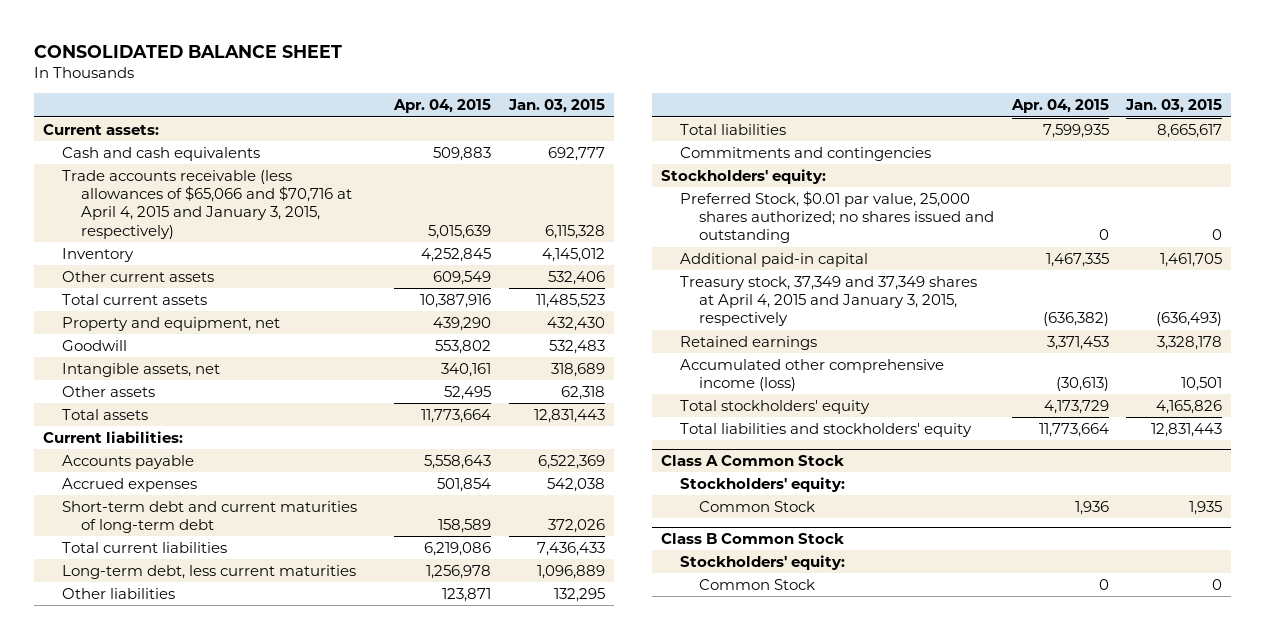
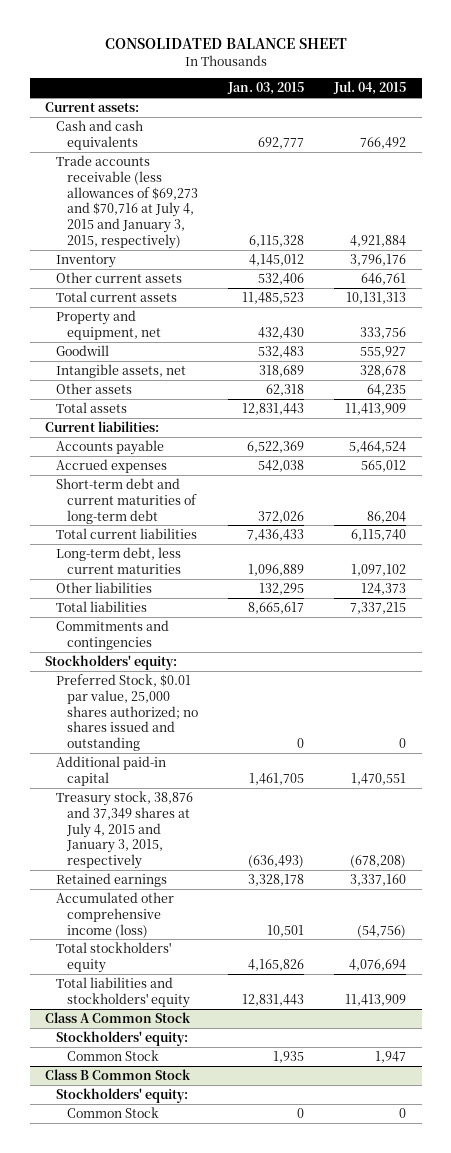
- | Apr. 04, 2015 | Jan. 03, 2015
+ | Jan. 03, 2015 | Jul. 04, 2015
- Trade accounts receivable (less allowances of $65,066 and $70,716 at April 4, 2015 and January 3, 2015, respectively) | 5,015,639 | 6,115,328
+ Trade accounts receivable (less allowances of $69,273 and $70,716 at July 4, 2015 and January 3, 2015, respectively) | 6,115,328 | 4,921,884
- Treasury stock, 37,349 and 37,349 shares at April 4, 2015 and January 3, 2015, respectively | (636,382) | (636,493)
+ Treasury stock, 38,876 and 37,349 shares at July 4, 2015 and January 3, 2015, respectively | (636,493) | (678,208)

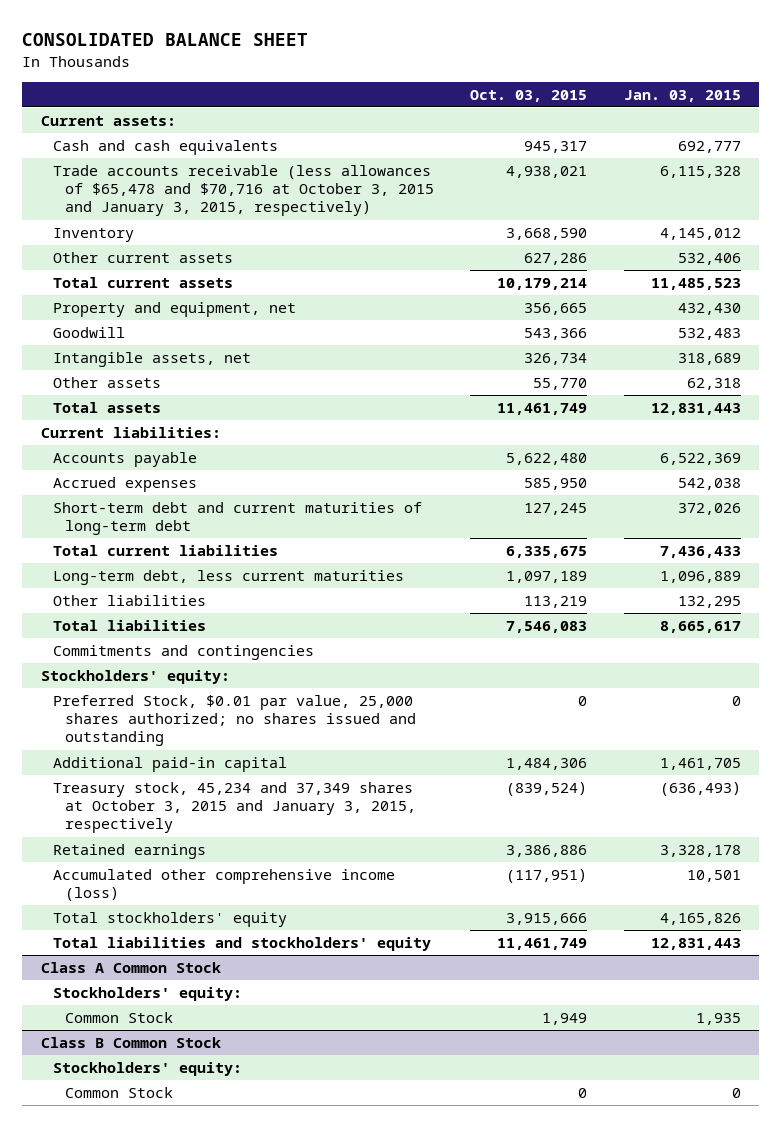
- | Jan. 03, 2015 | Jul. 04, 2015
+ | Oct. 03, 2015 | Jan. 03, 2015
- Trade accounts receivable (less allowances of $69,273 and $70,716 at July 4, 2015 and January 3, 2015, respectively) | 6,115,328 | 4,921,884
+ Trade accounts receivable (less allowances of $65,478 and $70,716 at October 3, 2015 and January 3, 2015, respectively) | 4,938,021 | 6,115,328
- Treasury stock, 38,876 and 37,349 shares at July 4, 2015 and January 3, 2015, respectively | (636,493) | (678,208)
+ Treasury stock, 45,234 and 37,349 shares at October 3, 2015 and January 3, 2015, respectively | (839,524) | (636,493)

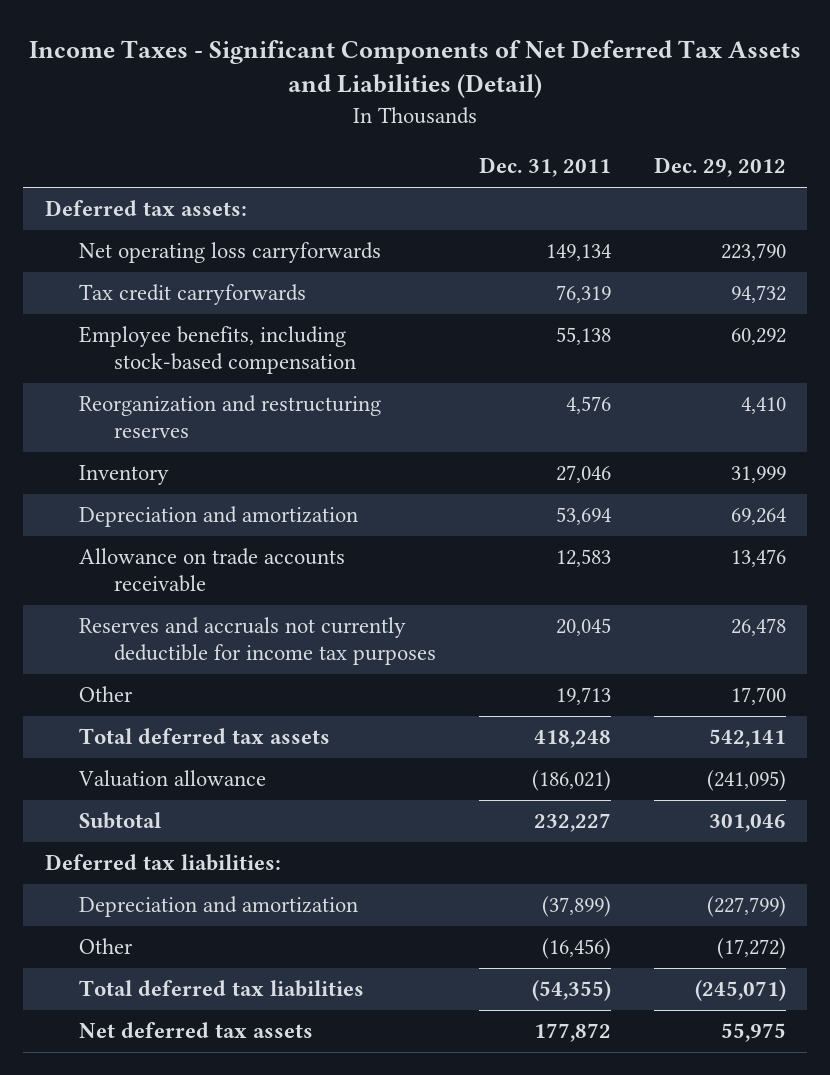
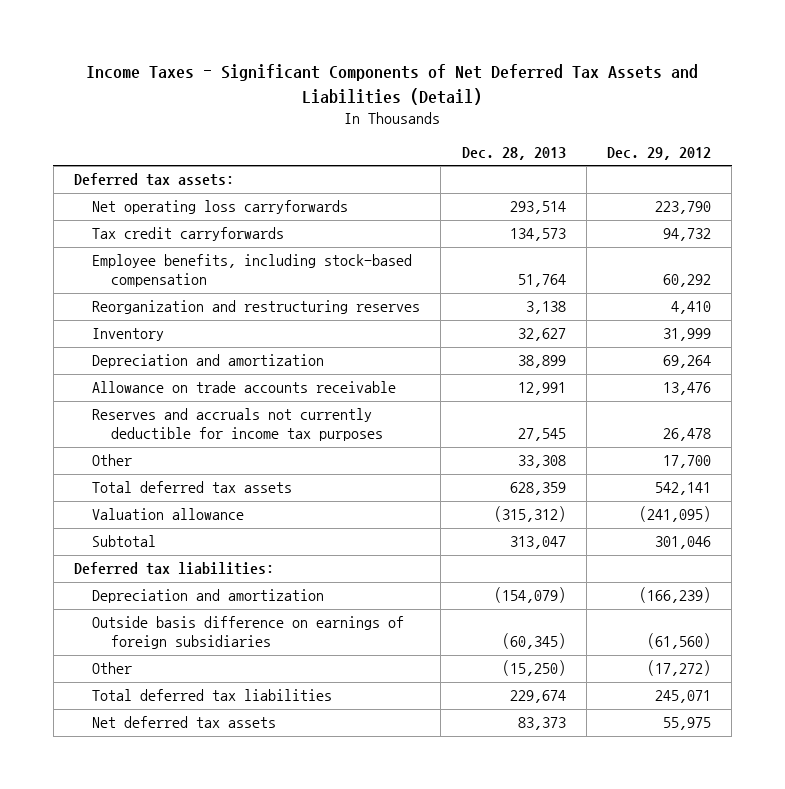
- | Dec. 31, 2011 | Dec. 29, 2012
+ | Dec. 28, 2013 | Dec. 29, 2012
- Depreciation and amortization | (37,899) | (227,799)
+ Depreciation and amortization | (154,079) | (166,239)
+ Outside basis difference on earnings of foreign subsidiaries | (60,345) | (61,560)
- Total deferred tax liabilities | (54,355) | (245,071)
+ Total deferred tax liabilities | 229,674 | 245,071

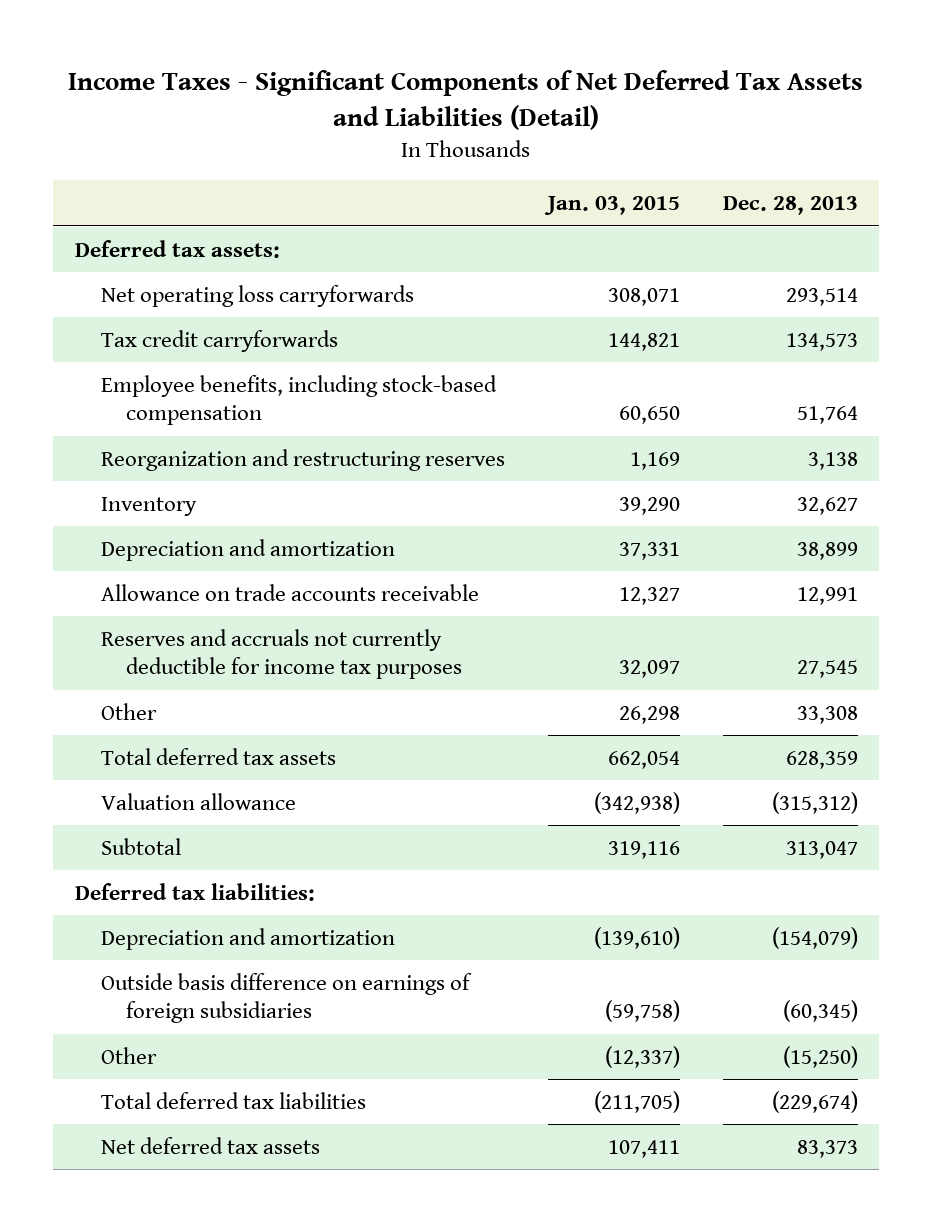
- | Dec. 28, 2013 | Dec. 29, 2012
+ | Jan. 03, 2015 | Dec. 28, 2013
- Total deferred tax liabilities | 229,674 | 245,071
+ Total deferred tax liabilities | (211,705) | (229,674)

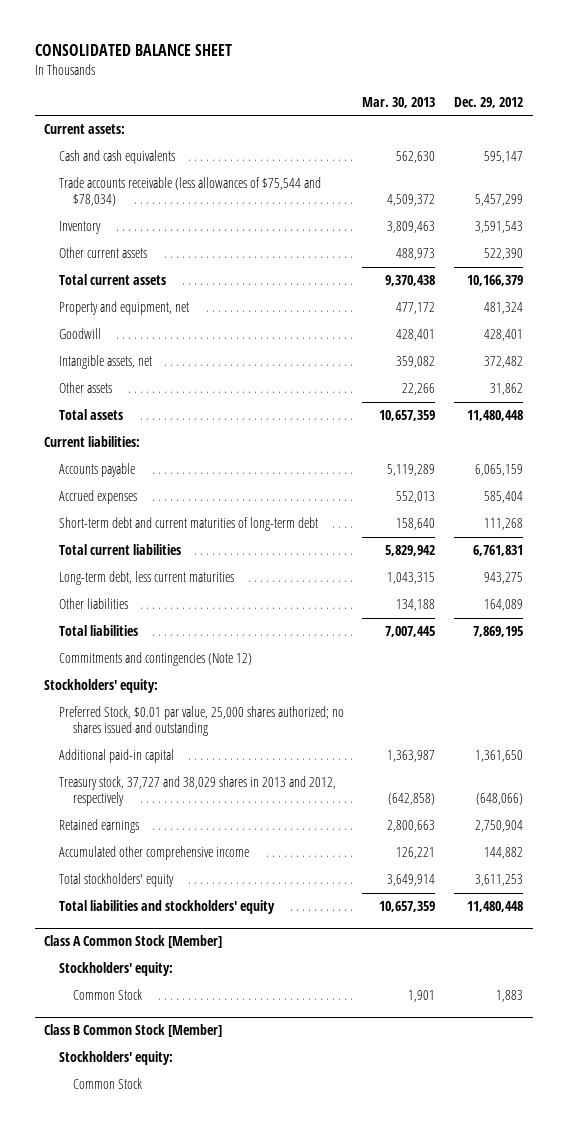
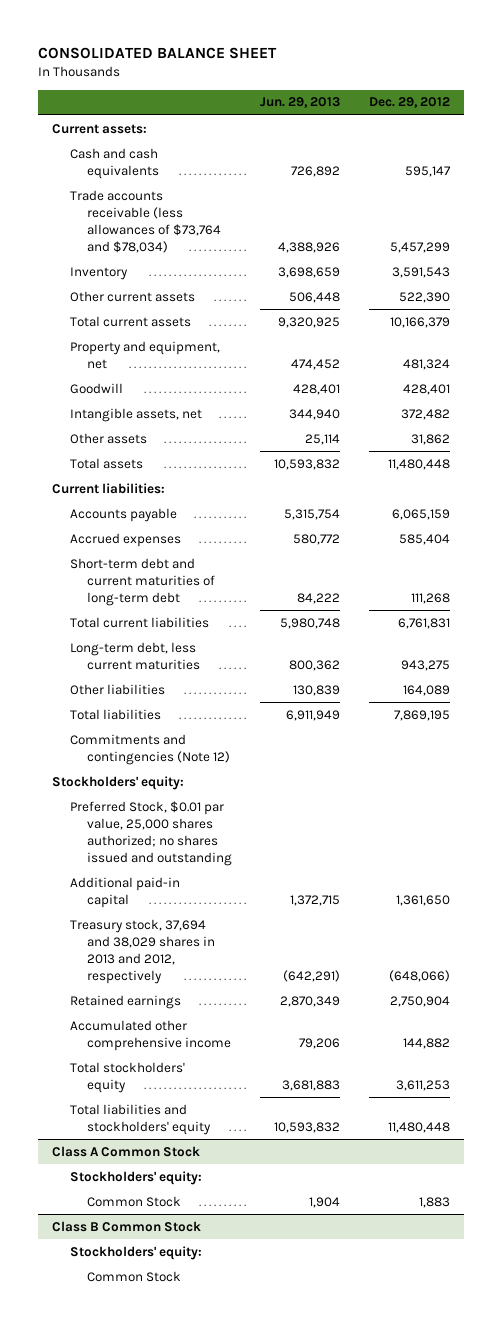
- | Mar. 30, 2013 | Dec. 29, 2012
+ | Jun. 29, 2013 | Dec. 29, 2012
- Trade accounts receivable (less allowances of $75,544 and $78,034) | 4,509,372 | 5,457,299
+ Trade accounts receivable (less allowances of $73,764 and $78,034) | 4,388,926 | 5,457,299
- Treasury stock, 37,727 and 38,029 shares in 2013 and 2012, respectively | (642,858) | (648,066)
+ Treasury stock, 37,694 and 38,029 shares in 2013 and 2012, respectively | (642,291) | (648,066)
- Class A Common Stock [Member]
+ Class A Common Stock
- Class B Common Stock [Member]
+ Class B Common Stock

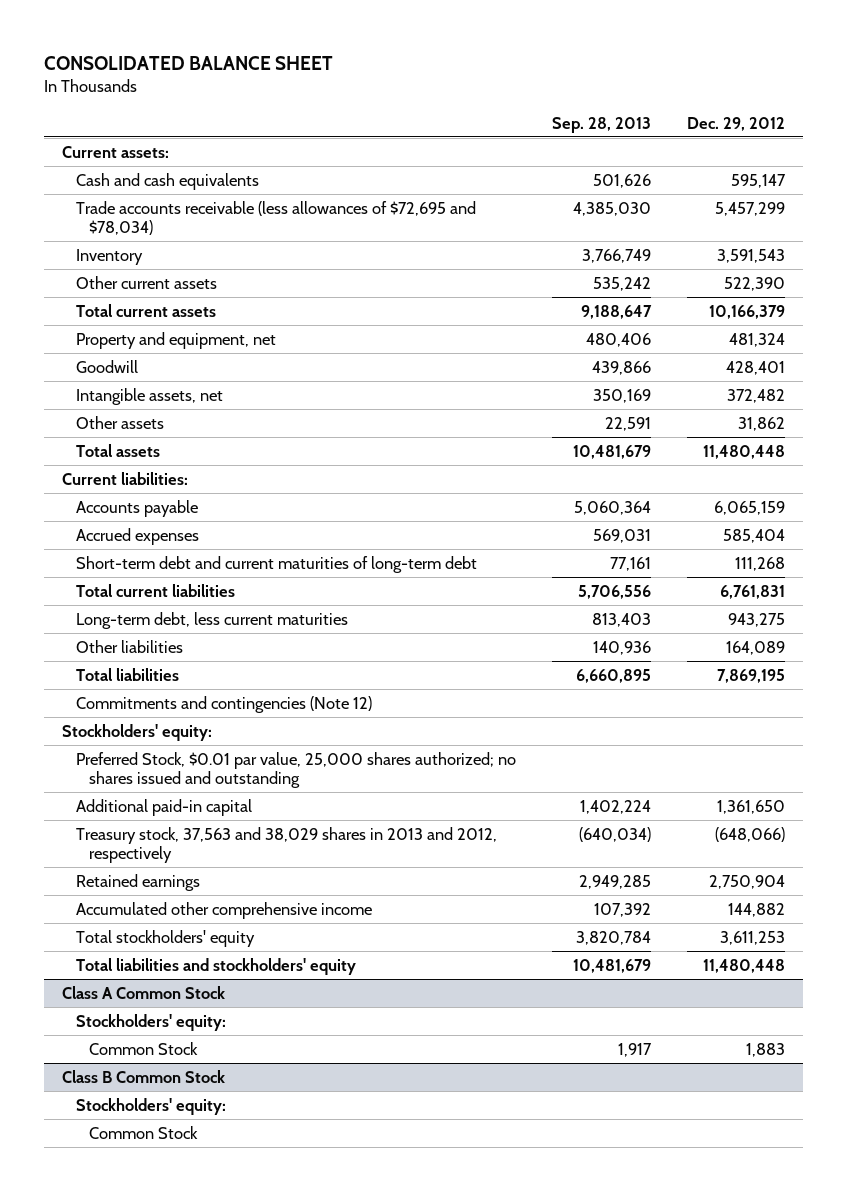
- | Jun. 29, 2013 | Dec. 29, 2012
+ | Sep. 28, 2013 | Dec. 29, 2012
- Trade accounts receivable (less allowances of $73,764 and $78,034) | 4,388,926 | 5,457,299
+ Trade accounts receivable (less allowances of $72,695 and $78,034) | 4,385,030 | 5,457,299
- Treasury stock, 37,694 and 38,029 shares in 2013 and 2012, respectively | (642,291) | (648,066)
+ Treasury stock, 37,563 and 38,029 shares in 2013 and 2012, respectively | (640,034) | (648,066)

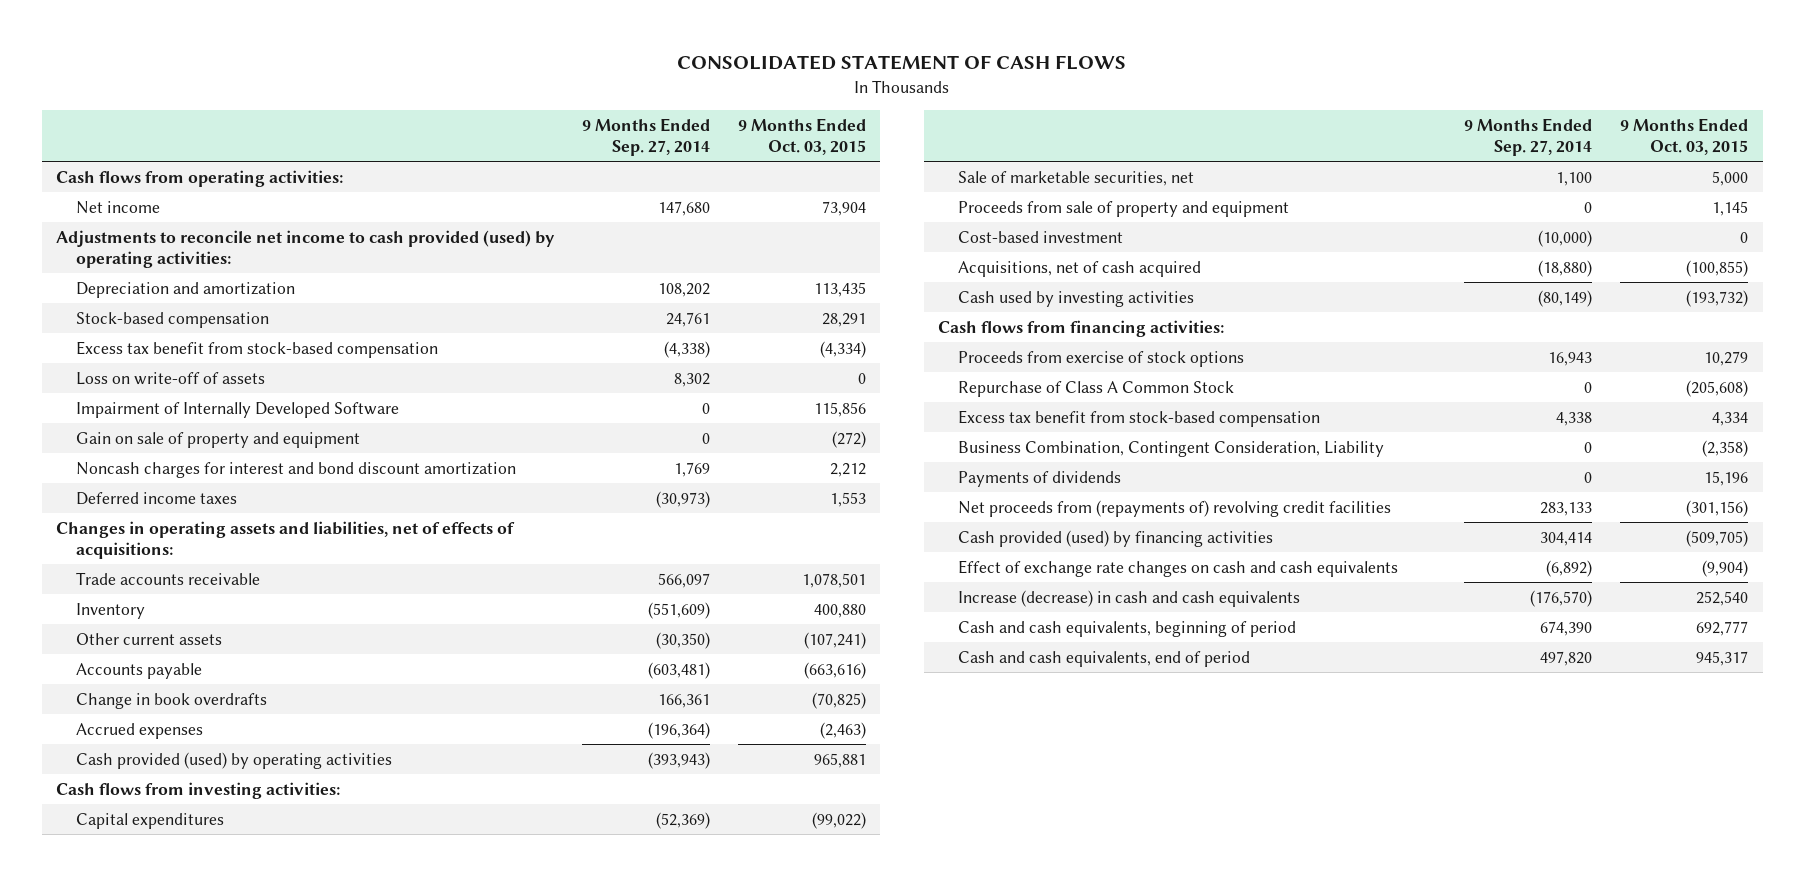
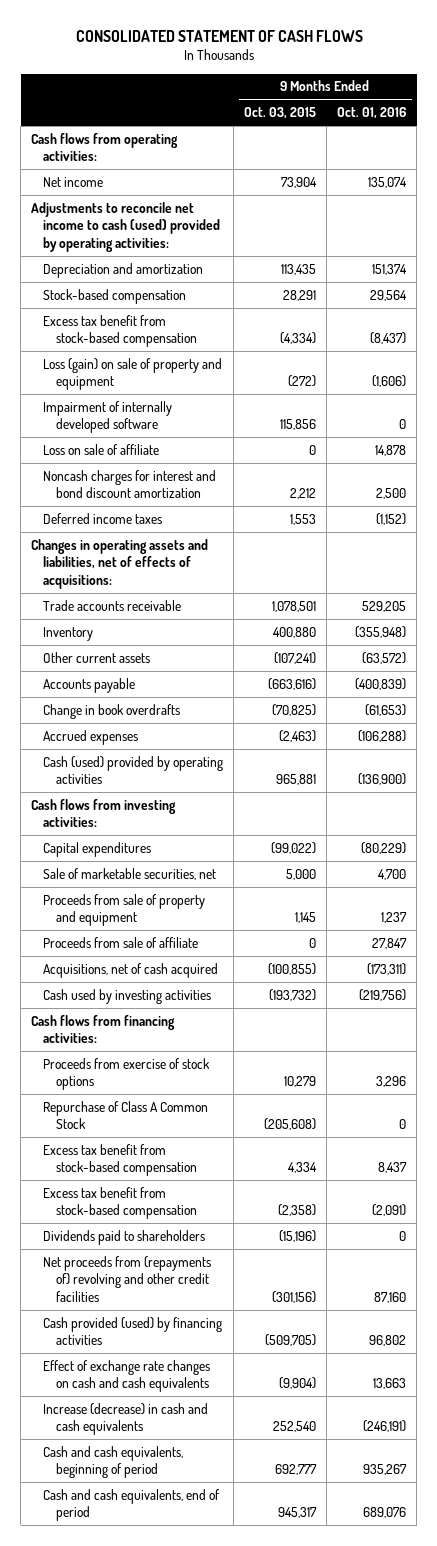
- | 9 Months Ended Sep. 27, 2014 | 9 Months Ended Oct. 03, 2015
+ | 9 Months Ended Oct. 03, 2015 | 9 Months Ended Oct. 01, 2016
- Adjustments to reconcile net income to cash provided (used) by operating activities:
+ Adjustments to reconcile net income to cash (used) provided by operating activities:
- Loss on write-off of assets | 8,302 | 0
- Impairment of Internally Developed Software | 0 | 115,856
- Gain on sale of property and equipment | 0 | (272)
+ Loss (gain) on sale of property and equipment | (272) | (1,606)
+ Impairment of internally developed software | 115,856 | 0
+ Loss on sale of affiliate | 0 | 14,878
- Cash provided (used) by operating activities | (393,943) | 965,881
+ Cash (used) provided by operating activities | 965,881 | (136,900)
- Cost-based investment | (10,000) | 0
+ Proceeds from sale of affiliate | 0 | 27,847
- Business Combination, Contingent Consideration, Liability | 0 | (2,358)
- Payments of dividends | 0 | 15,196
- Net proceeds from (repayments of) revolving credit facilities | 283,133 | (301,156)
+ Excess tax benefit from stock-based compensation | (2,358) | (2,091)
+ Dividends paid to shareholders | (15,196) | 0
+ Net proceeds from (repayments of) revolving and other credit facilities | (301,156) | 87,160

